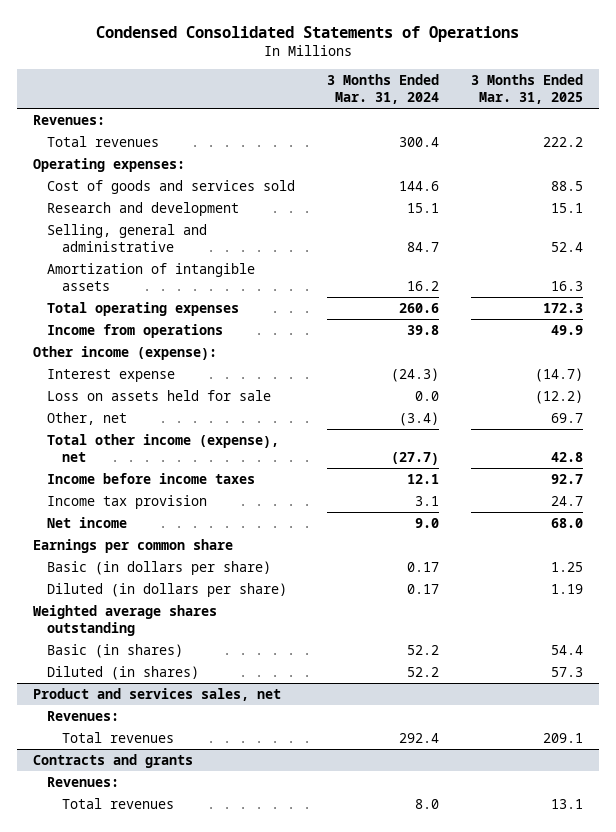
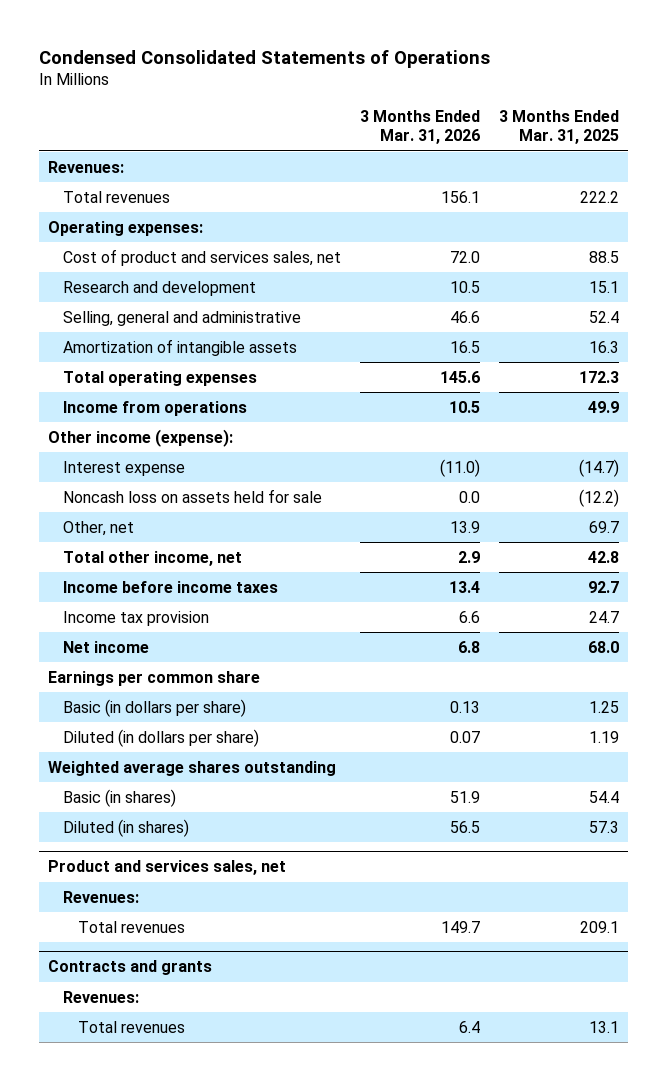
- | 3 Months Ended Mar. 31, 2024 | 3 Months Ended Mar. 31, 2025
+ | 3 Months Ended Mar. 31, 2026 | 3 Months Ended Mar. 31, 2025
- Cost of goods and services sold | 144.6 | 88.5
+ Cost of product and services sales, net | 72.0 | 88.5
- Loss on assets held for sale | 0.0 | (12.2)
+ Noncash loss on assets held for sale | 0.0 | (12.2)
- Total other income (expense), net | (27.7) | 42.8
+ Total other income, net | 2.9 | 42.8

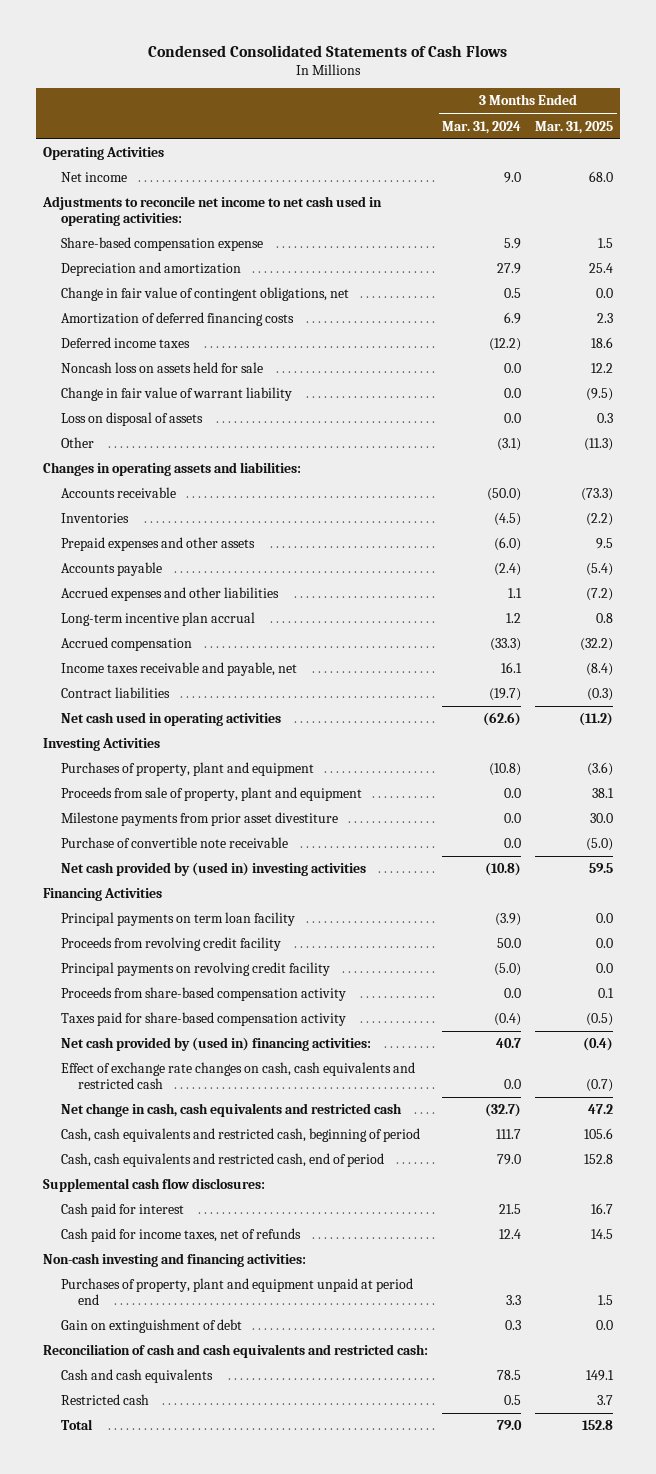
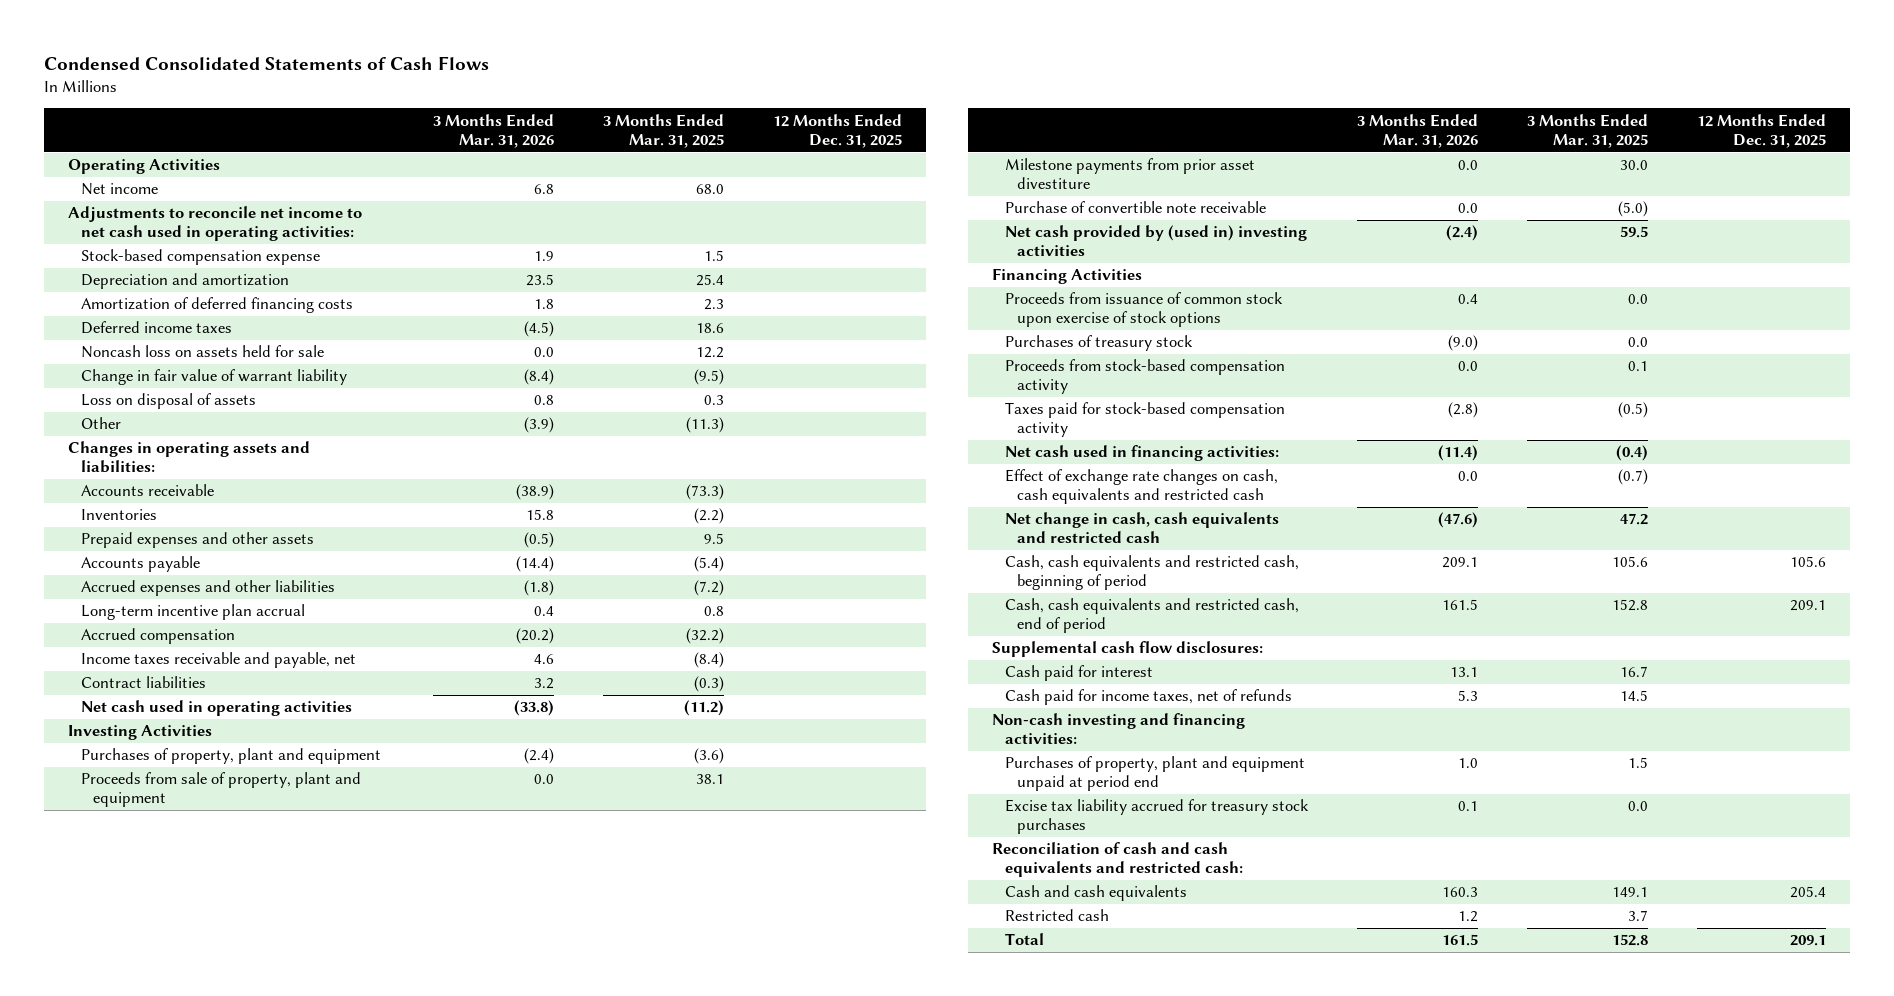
- | 3 Months Ended Mar. 31, 2024 | 3 Months Ended Mar. 31, 2025
+ | 3 Months Ended Mar. 31, 2026 | 3 Months Ended Mar. 31, 2025 | 12 Months Ended Dec. 31, 2025
- Share-based compensation expense | 5.9 | 1.5
+ Stock-based compensation expense | 1.9 | 1.5 |
- Change in fair value of contingent obligations, net | 0.5 | 0.0
- Principal payments on term loan facility | (3.9) | 0.0
- Proceeds from revolving credit facility | 50.0 | 0.0
- Principal payments on revolving credit facility | (5.0) | 0.0
- Proceeds from share-based compensation activity | 0.0 | 0.1
- Taxes paid for share-based compensation activity | (0.4) | (0.5)
- Net cash provided by (used in) financing activities: | 40.7 | (0.4)
+ Proceeds from issuance of common stock upon exercise of stock options | 0.4 | 0.0 |
+ Purchases of treasury stock | (9.0) | 0.0 |
+ Proceeds from stock-based compensation activity | 0.0 | 0.1 |
+ Taxes paid for stock-based compensation activity | (2.8) | (0.5) |
+ Net cash used in financing activities: | (11.4) | (0.4) |
- Gain on extinguishment of debt | 0.3 | 0.0
+ Excise tax liability accrued for treasury stock purchases | 0.1 | 0.0 |

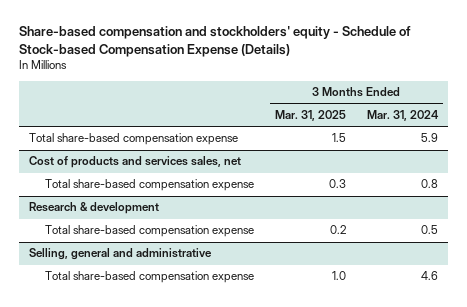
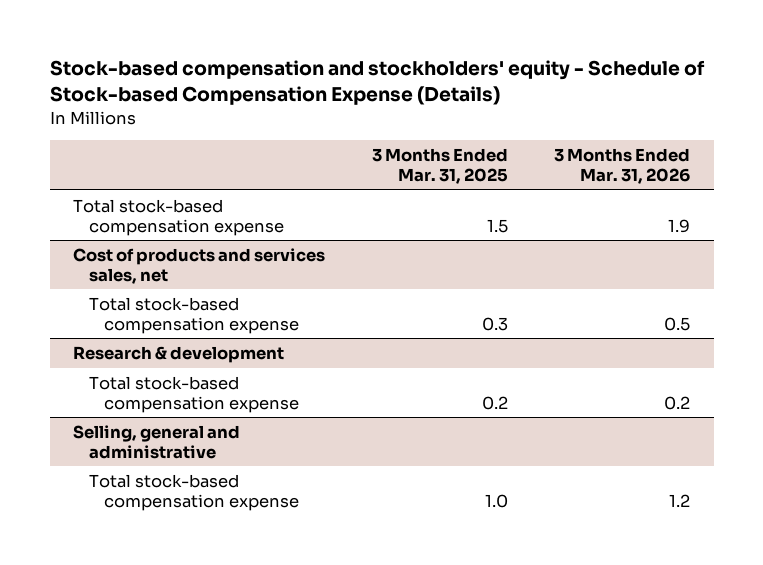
- Share-based compensation and stockholders' equity - Schedule of Stock-based Compensation Expense (Details)
+ Stock-based compensation and stockholders' equity - Schedule of Stock-based Compensation Expense (Details)
- | 3 Months Ended Mar. 31, 2025 | 3 Months Ended Mar. 31, 2024
+ | 3 Months Ended Mar. 31, 2025 | 3 Months Ended Mar. 31, 2026
- Total share-based compensation expense | 1.5 | 5.9
+ Total stock-based compensation expense | 1.5 | 1.9
@ Cost of products and services sales, net
- Total share-based compensation expense | 0.3 | 0.8
+ Total stock-based compensation expense | 0.3 | 0.5
@ Research & development
- Total share-based compensation expense | 0.2 | 0.5
+ Total stock-based compensation expense | 0.2 | 0.2
@ Selling, general and administrative
- Total share-based compensation expense | 1.0 | 4.6
+ Total stock-based compensation expense | 1.0 | 1.2

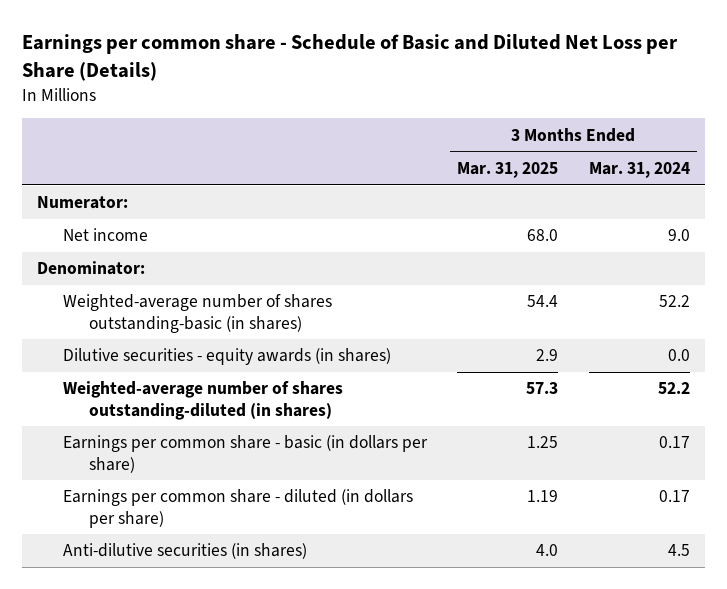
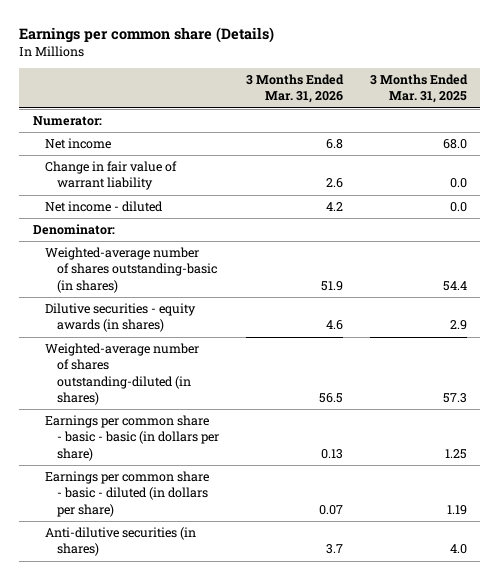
- Earnings per common share - Schedule of Basic and Diluted Net Loss per Share (Details)
+ Earnings per common share (Details)
- | 3 Months Ended Mar. 31, 2025 | 3 Months Ended Mar. 31, 2024
+ | 3 Months Ended Mar. 31, 2026 | 3 Months Ended Mar. 31, 2025
+ Change in fair value of warrant liability | 2.6 | 0.0
+ Net income - diluted | 4.2 | 0.0
- Earnings per common share - basic (in dollars per share) | 1.25 | 0.17
- Earnings per common share - diluted (in dollars per share) | 1.19 | 0.17
+ Earnings per common share - basic - basic (in dollars per share) | 0.13 | 1.25
+ Earnings per common share - basic - diluted (in dollars per share) | 0.07 | 1.19

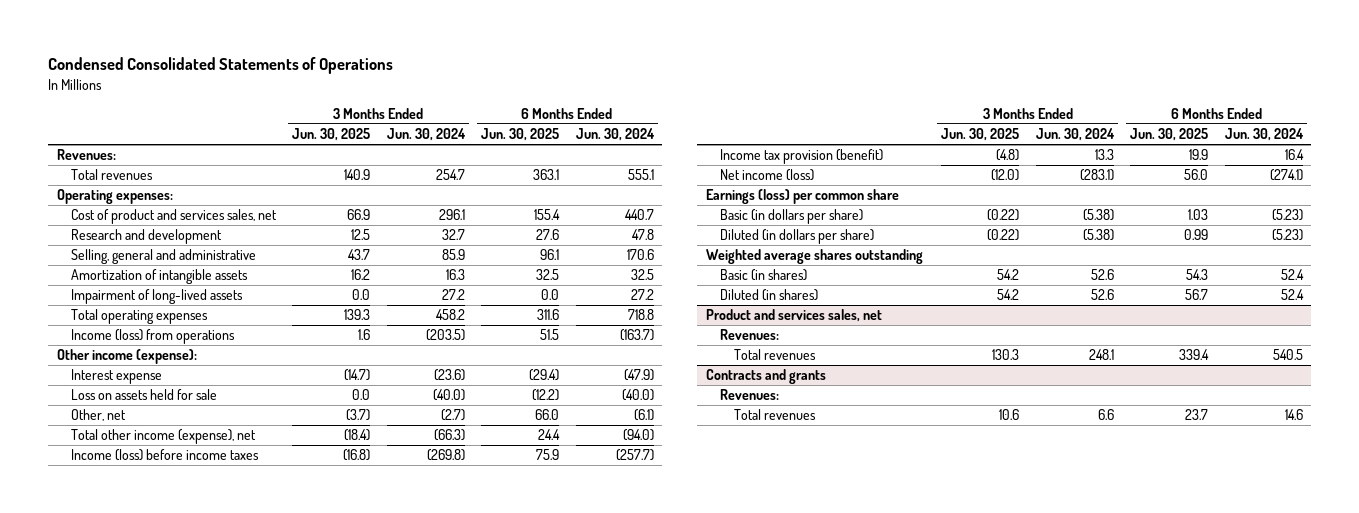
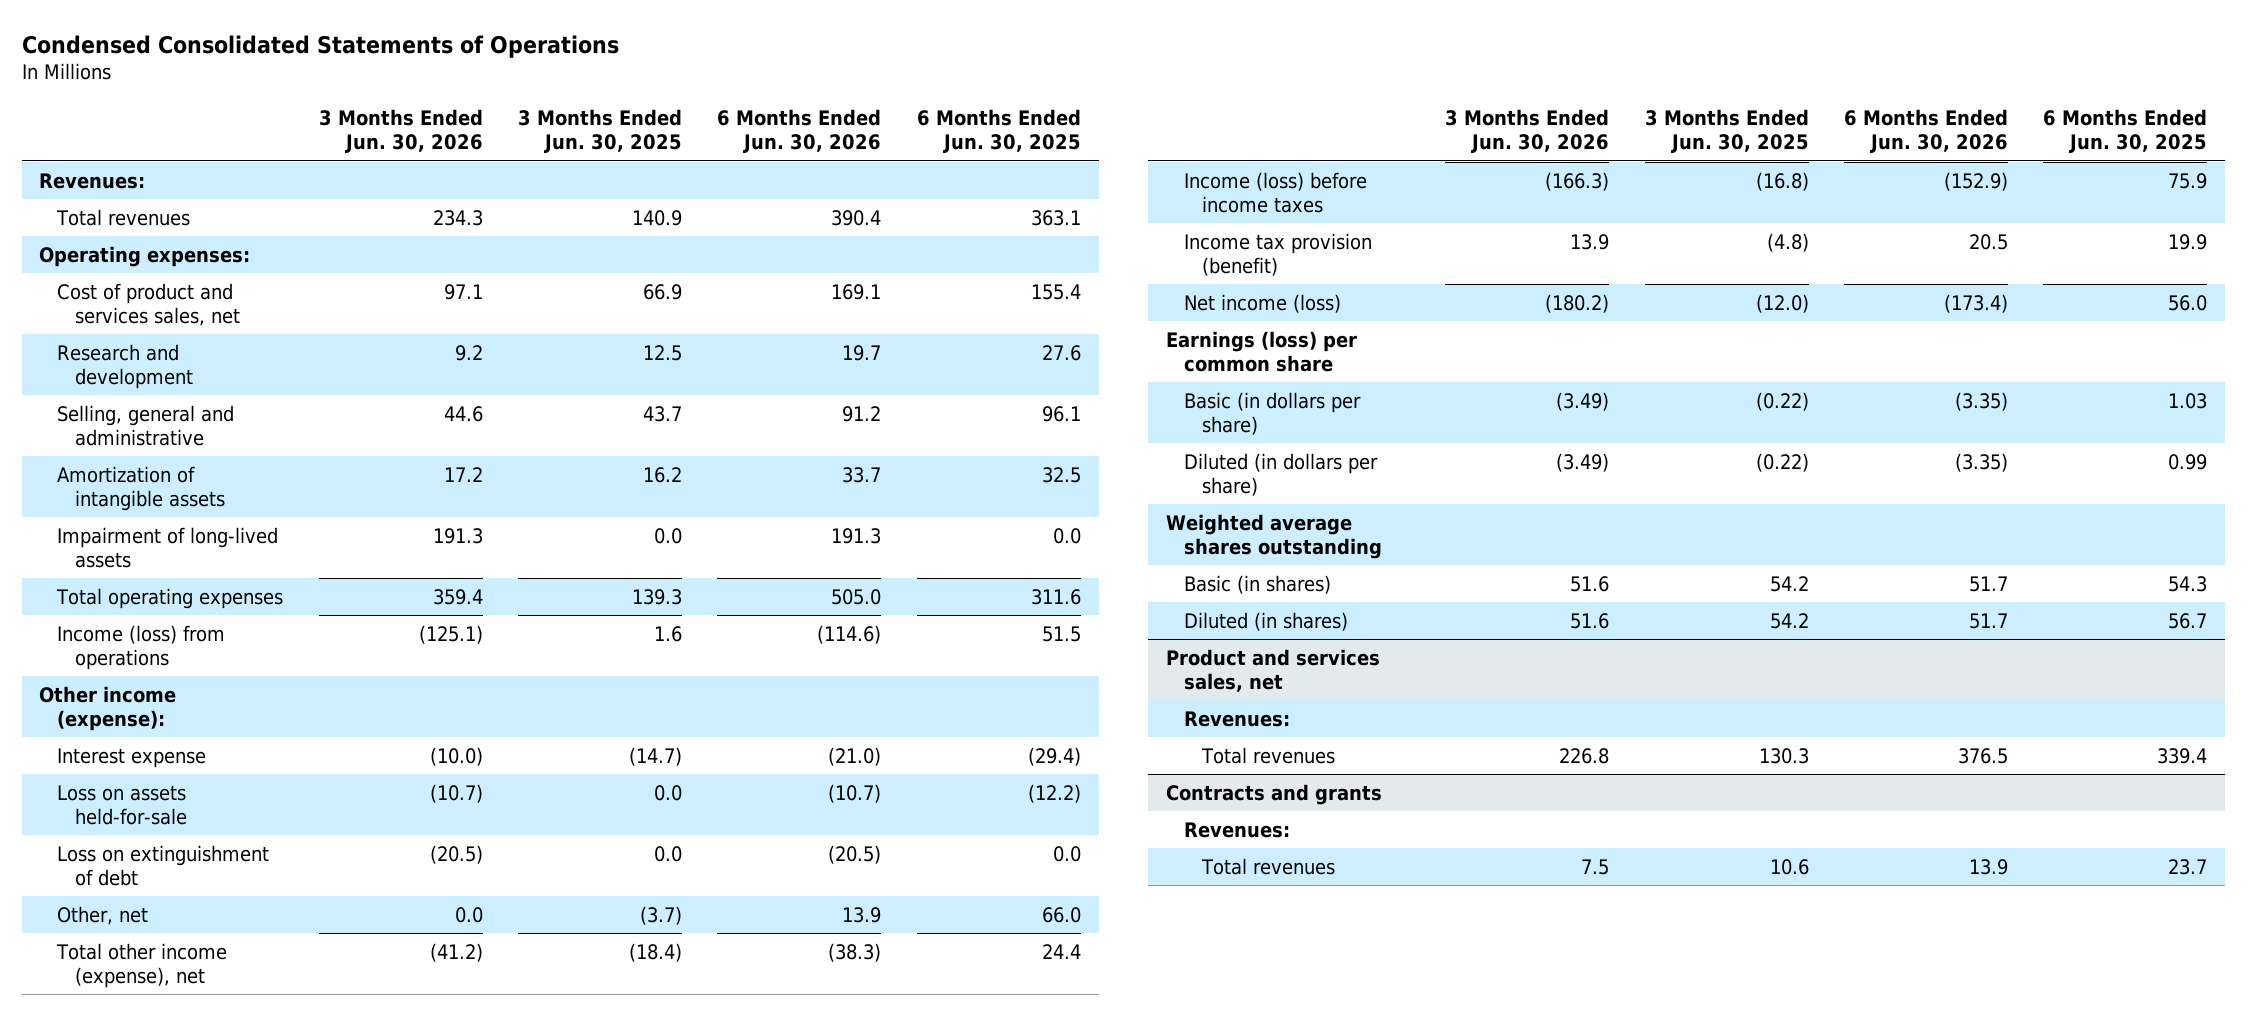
- | 3 Months Ended Jun. 30, 2025 | 3 Months Ended Jun. 30, 2024 | 6 Months Ended Jun. 30, 2025 | 6 Months Ended Jun. 30, 2024
+ | 3 Months Ended Jun. 30, 2026 | 3 Months Ended Jun. 30, 2025 | 6 Months Ended Jun. 30, 2026 | 6 Months Ended Jun. 30, 2025
- Loss on assets held for sale | 0.0 | (40.0) | (12.2) | (40.0)
+ Loss on assets held-for-sale | (10.7) | 0.0 | (10.7) | (12.2)
+ Loss on extinguishment of debt | (20.5) | 0.0 | (20.5) | 0.0

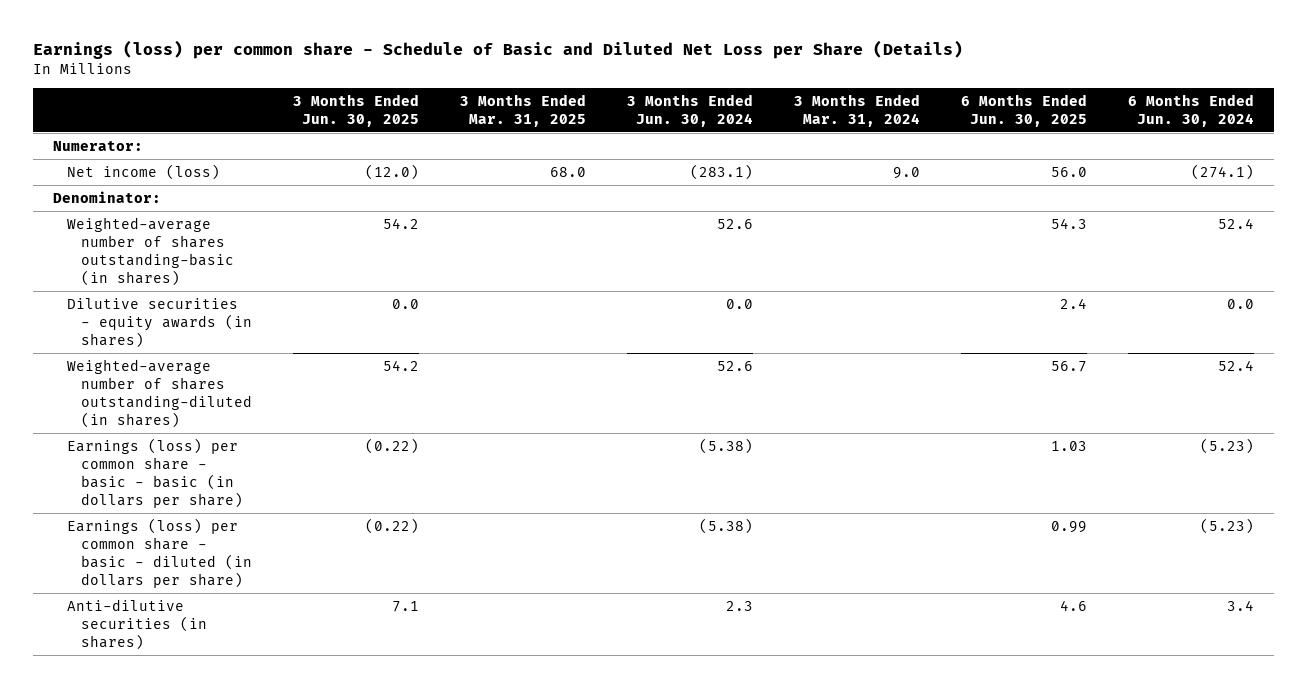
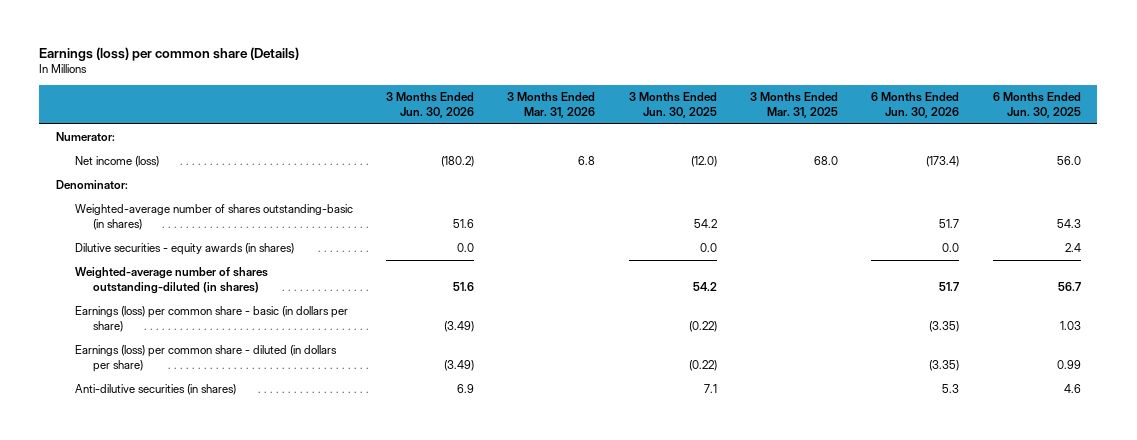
- Earnings (loss) per common share - Schedule of Basic and Diluted Net Loss per Share (Details)
+ Earnings (loss) per common share (Details)
- | 3 Months Ended Jun. 30, 2025 | 3 Months Ended Mar. 31, 2025 | 3 Months Ended Jun. 30, 2024 | 3 Months Ended Mar. 31, 2024 | 6 Months Ended Jun. 30, 2025 | 6 Months Ended Jun. 30, 2024
+ | 3 Months Ended Jun. 30, 2026 | 3 Months Ended Mar. 31, 2026 | 3 Months Ended Jun. 30, 2025 | 3 Months Ended Mar. 31, 2025 | 6 Months Ended Jun. 30, 2026 | 6 Months Ended Jun. 30, 2025
- Earnings (loss) per common share - basic - basic (in dollars per share) | (0.22) | | (5.38) | | 1.03 | (5.23)
- Earnings (loss) per common share - basic - diluted (in dollars per share) | (0.22) | | (5.38) | | 0.99 | (5.23)
+ Earnings (loss) per common share - basic (in dollars per share) | (3.49) | | (0.22) | | (3.35) | 1.03
+ Earnings (loss) per common share - diluted (in dollars per share) | (3.49) | | (0.22) | | (3.35) | 0.99

